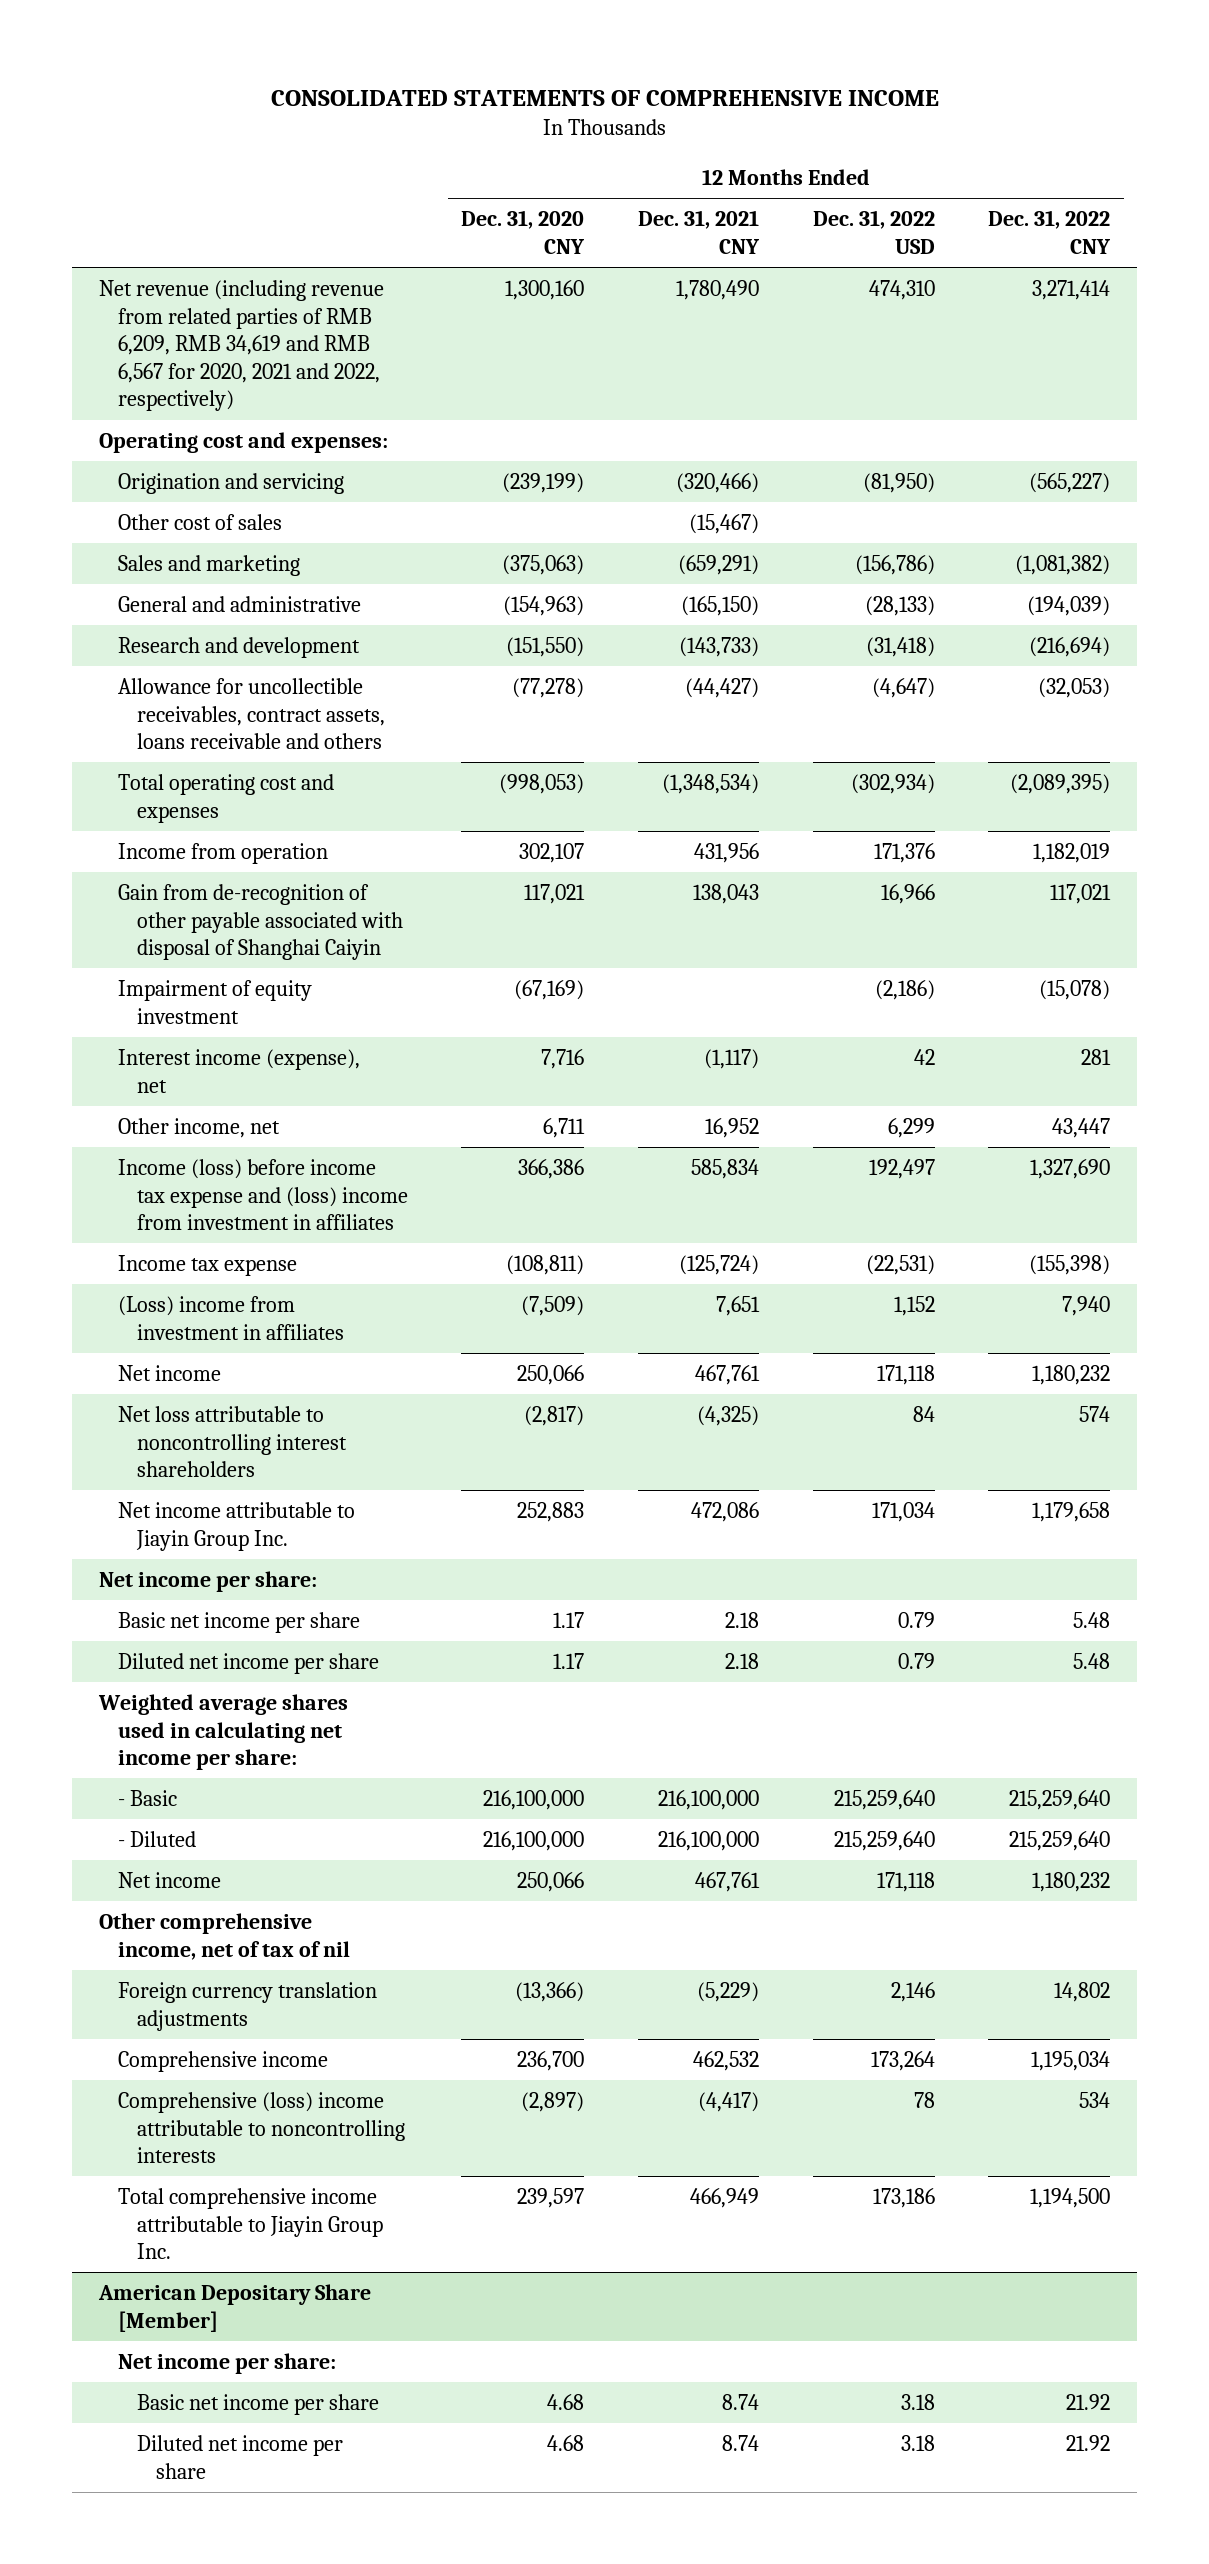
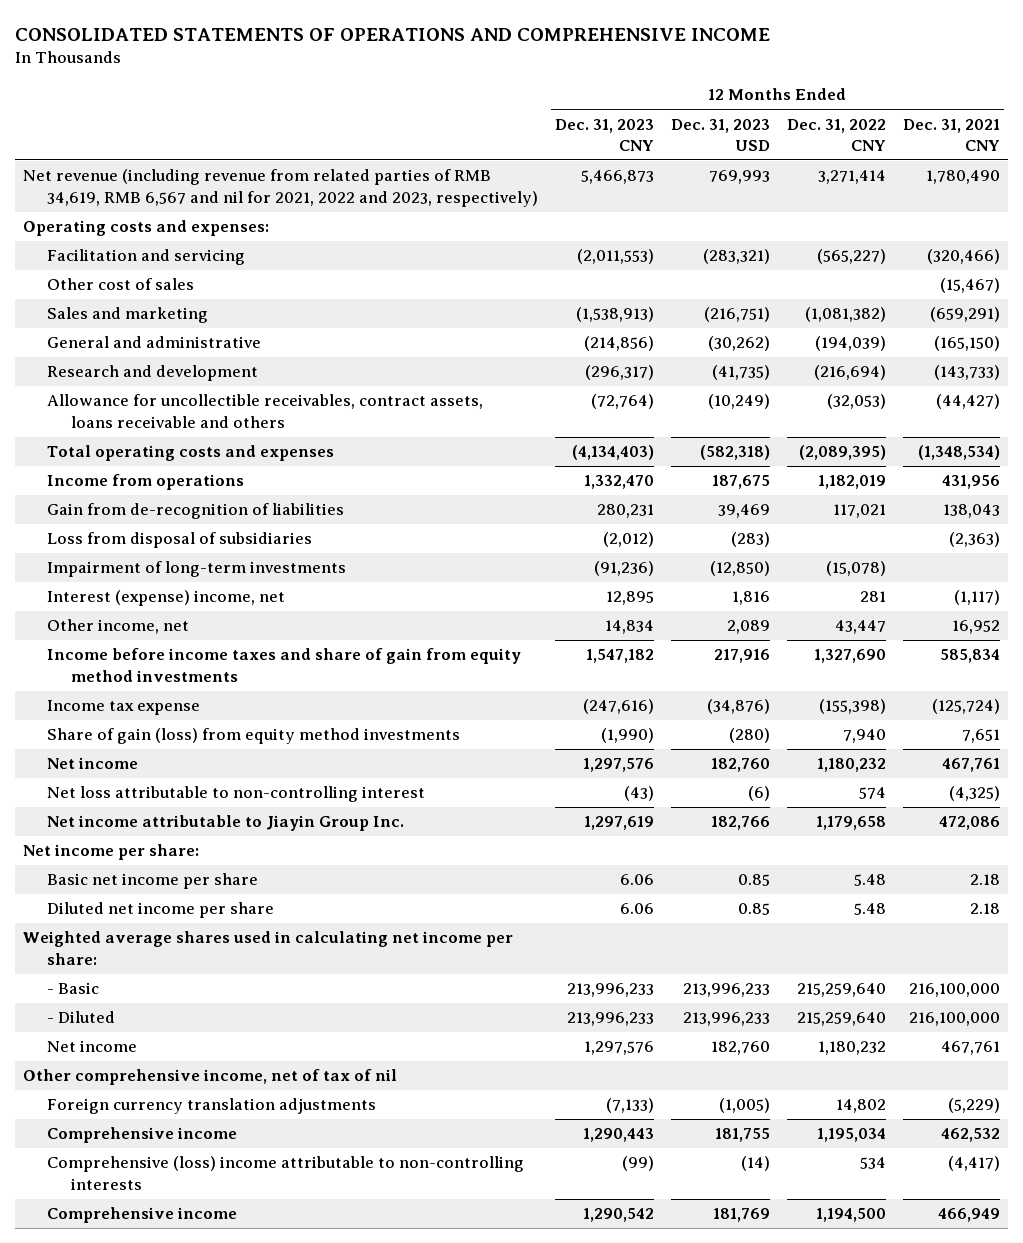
- CONSOLIDATED STATEMENTS OF COMPREHENSIVE INCOME
+ CONSOLIDATED STATEMENTS OF OPERATIONS AND COMPREHENSIVE INCOME
- | 12 Months Ended Dec. 31, 2020 CNY | 12 Months Ended Dec. 31, 2021 CNY | 12 Months Ended Dec. 31, 2022 USD | 12 Months Ended Dec. 31, 2022 CNY
+ | 12 Months Ended Dec. 31, 2023 CNY | 12 Months Ended Dec. 31, 2023 USD | 12 Months Ended Dec. 31, 2022 CNY | 12 Months Ended Dec. 31, 2021 CNY
- Net revenue (including revenue from related parties of RMB 6,209, RMB 34,619 and RMB 6,567 for 2020, 2021 and 2022, respectively) | 1,300,160 | 1,780,490 | 474,310 | 3,271,414
- Operating cost and expenses:
- Origination and servicing | (239,199) | (320,466) | (81,950) | (565,227)
+ Net revenue (including revenue from related parties of RMB 34,619, RMB 6,567 and nil for 2021, 2022 and 2023, respectively) | 5,466,873 | 769,993 | 3,271,414 | 1,780,490
+ Operating costs and expenses:
+ Facilitation and servicing | (2,011,553) | (283,321) | (565,227) | (320,466)
- Total operating cost and expenses | (998,053) | (1,348,534) | (302,934) | (2,089,395)
- Income from operation | 302,107 | 431,956 | 171,376 | 1,182,019
- Gain from de-recognition of other payable associated with disposal of Shanghai Caiyin | 117,021 | 138,043 | 16,966 | 117,021
- Impairment of equity investment | (67,169) | | (2,186) | (15,078)
- Interest income (expense), net | 7,716 | (1,117) | 42 | 281
+ Total operating costs and expenses | (4,134,403) | (582,318) | (2,089,395) | (1,348,534)
+ Income from operations | 1,332,470 | 187,675 | 1,182,019 | 431,956
+ Gain from de-recognition of liabilities | 280,231 | 39,469 | 117,021 | 138,043
+ Loss from disposal of subsidiaries | (2,012) | (283) | | (2,363)
+ Impairment of long-term investments | (91,236) | (12,850) | (15,078) |
+ Interest (expense) income, net | 12,895 | 1,816 | 281 | (1,117)
- Income (loss) before income tax expense and (loss) income from investment in affiliates | 366,386 | 585,834 | 192,497 | 1,327,690
+ Income before income taxes and share of gain from equity method investments | 1,547,182 | 217,916 | 1,327,690 | 585,834
- (Loss) income from investment in affiliates | (7,509) | 7,651 | 1,152 | 7,940
+ Share of gain (loss) from equity method investments | (1,990) | (280) | 7,940 | 7,651
- Net loss attributable to noncontrolling interest shareholders | (2,817) | (4,325) | 84 | 574
+ Net loss attributable to non-controlling interest | (43) | (6) | 574 | (4,325)
- Comprehensive (loss) income attributable to noncontrolling interests | (2,897) | (4,417) | 78 | 534
- Total comprehensive income attributable to Jiayin Group Inc. | 239,597 | 466,949 | 173,186 | 1,194,500
- American Depositary Share [Member]
- Net income per share:
- Basic net income per share | 4.68 | 8.74 | 3.18 | 21.92
- Diluted net income per share | 4.68 | 8.74 | 3.18 | 21.92
+ Comprehensive (loss) income attributable to non-controlling interests | (99) | (14) | 534 | (4,417)
+ Comprehensive income | 1,290,542 | 181,769 | 1,194,500 | 466,949

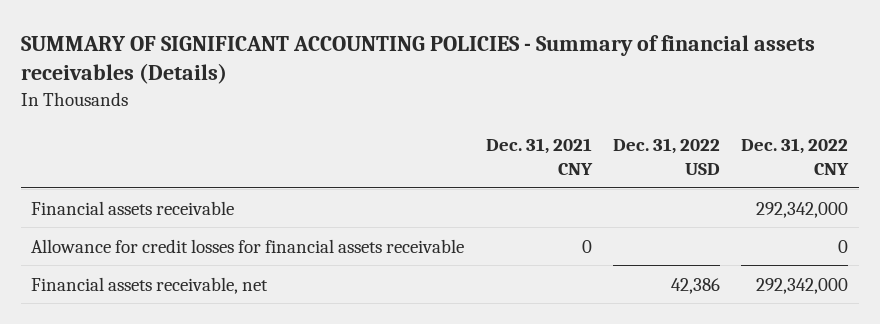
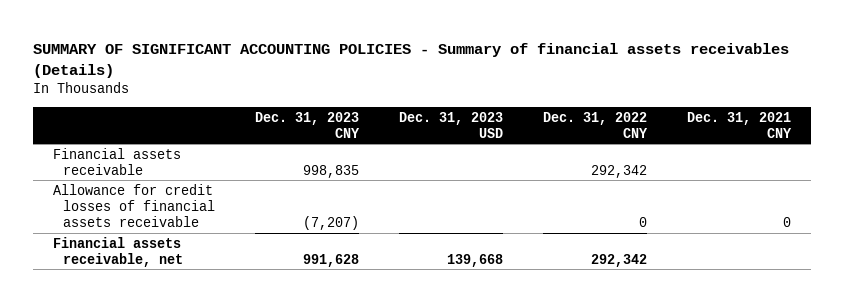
- | Dec. 31, 2021 CNY | Dec. 31, 2022 USD | Dec. 31, 2022 CNY
+ | Dec. 31, 2023 CNY | Dec. 31, 2023 USD | Dec. 31, 2022 CNY | Dec. 31, 2021 CNY
- Financial assets receivable | | | 292,342,000
- Allowance for credit losses for financial assets receivable | 0 | | 0
- Financial assets receivable, net | | 42,386 | 292,342,000
+ Financial assets receivable | 998,835 | | 292,342 |
+ Allowance for credit losses of financial assets receivable | (7,207) | | 0 | 0
+ Financial assets receivable, net | 991,628 | 139,668 | 292,342 |

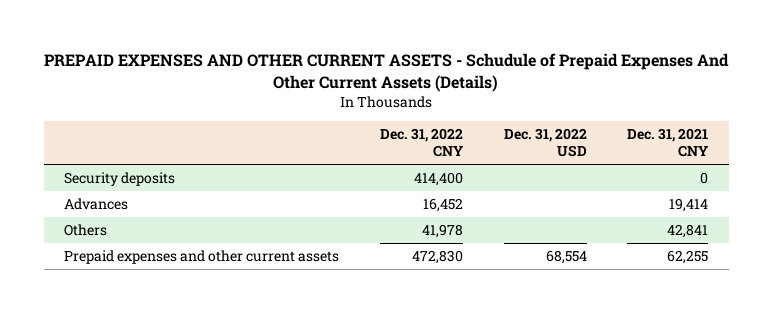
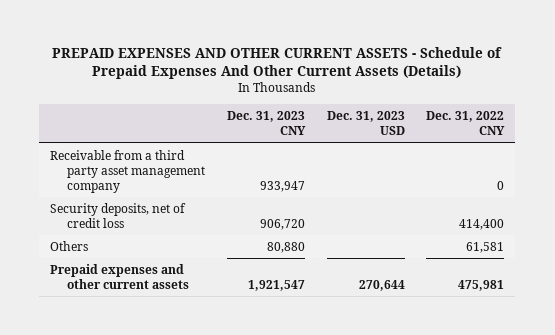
- PREPAID EXPENSES AND OTHER CURRENT ASSETS - Schudule of Prepaid Expenses And Other Current Assets (Details)
+ PREPAID EXPENSES AND OTHER CURRENT ASSETS - Schedule of Prepaid Expenses And Other Current Assets (Details)
- | Dec. 31, 2022 CNY | Dec. 31, 2022 USD | Dec. 31, 2021 CNY
+ | Dec. 31, 2023 CNY | Dec. 31, 2023 USD | Dec. 31, 2022 CNY
- Security deposits | 414,400 | | 0
- Advances | 16,452 | | 19,414
- Others | 41,978 | | 42,841
- Prepaid expenses and other current assets | 472,830 | 68,554 | 62,255
+ Receivable from a third party asset management company | 933,947 | | 0
+ Security deposits, net of credit loss | 906,720 | | 414,400
+ Others | 80,880 | | 61,581
+ Prepaid expenses and other current assets | 1,921,547 | 270,644 | 475,981

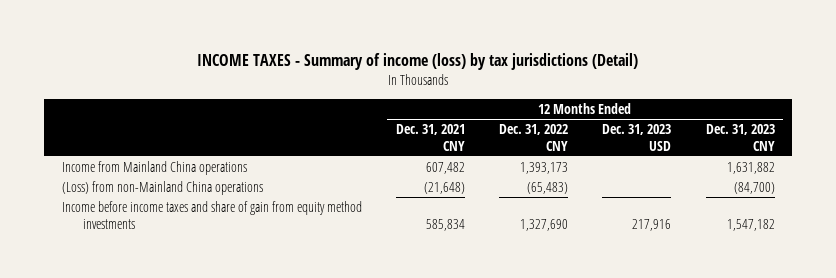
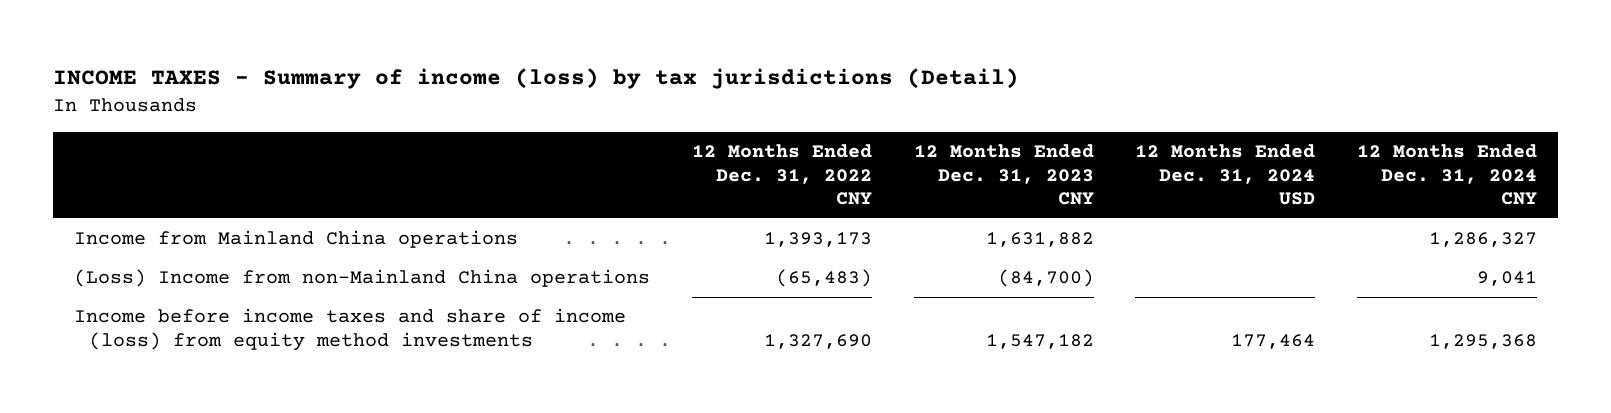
- | 12 Months Ended Dec. 31, 2021 CNY | 12 Months Ended Dec. 31, 2022 CNY | 12 Months Ended Dec. 31, 2023 USD | 12 Months Ended Dec. 31, 2023 CNY
+ | 12 Months Ended Dec. 31, 2022 CNY | 12 Months Ended Dec. 31, 2023 CNY | 12 Months Ended Dec. 31, 2024 USD | 12 Months Ended Dec. 31, 2024 CNY
- (Loss) from non-Mainland China operations | (21,648) | (65,483) | | (84,700)
- Income before income taxes and share of gain from equity method investments | 585,834 | 1,327,690 | 217,916 | 1,547,182
+ (Loss) Income from non-Mainland China operations | (65,483) | (84,700) | | 9,041
+ Income before income taxes and share of income (loss) from equity method investments | 1,327,690 | 1,547,182 | 177,464 | 1,295,368

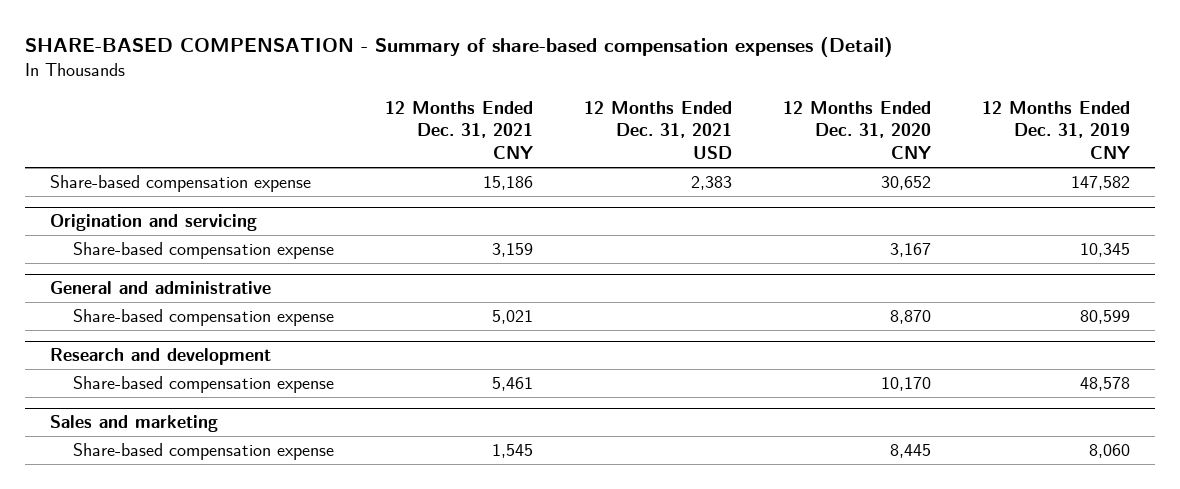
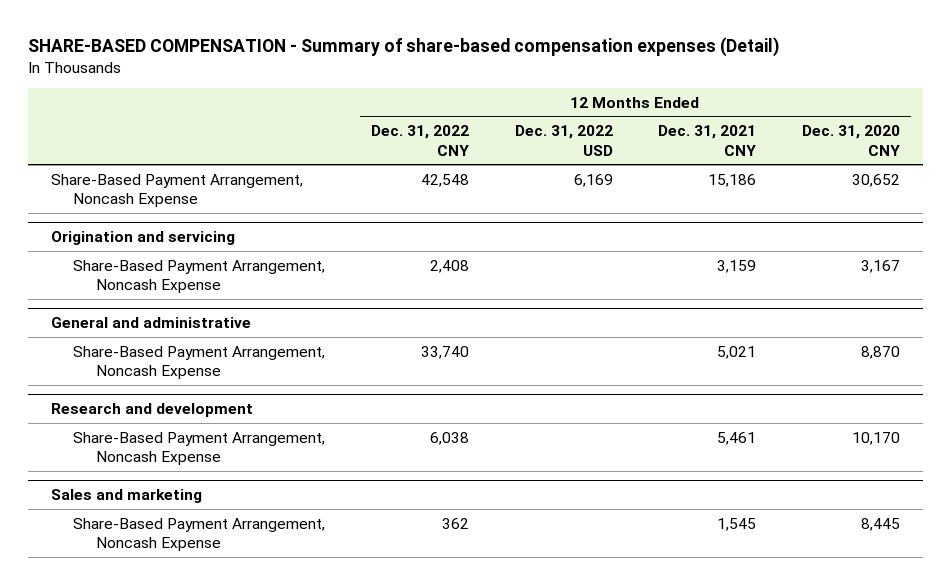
- | 12 Months Ended Dec. 31, 2021 CNY | 12 Months Ended Dec. 31, 2021 USD | 12 Months Ended Dec. 31, 2020 CNY | 12 Months Ended Dec. 31, 2019 CNY
+ | 12 Months Ended Dec. 31, 2022 CNY | 12 Months Ended Dec. 31, 2022 USD | 12 Months Ended Dec. 31, 2021 CNY | 12 Months Ended Dec. 31, 2020 CNY
- Share-based compensation expense | 15,186 | 2,383 | 30,652 | 147,582
+ Share-Based Payment Arrangement, Noncash Expense | 42,548 | 6,169 | 15,186 | 30,652
@ Origination and servicing
- Share-based compensation expense | 3,159 | | 3,167 | 10,345
+ Share-Based Payment Arrangement, Noncash Expense | 2,408 | | 3,159 | 3,167
@ General and administrative
- Share-based compensation expense | 5,021 | | 8,870 | 80,599
+ Share-Based Payment Arrangement, Noncash Expense | 33,740 | | 5,021 | 8,870
@ Research and development
- Share-based compensation expense | 5,461 | | 10,170 | 48,578
+ Share-Based Payment Arrangement, Noncash Expense | 6,038 | | 5,461 | 10,170
@ Sales and marketing
- Share-based compensation expense | 1,545 | | 8,445 | 8,060
+ Share-Based Payment Arrangement, Noncash Expense | 362 | | 1,545 | 8,445

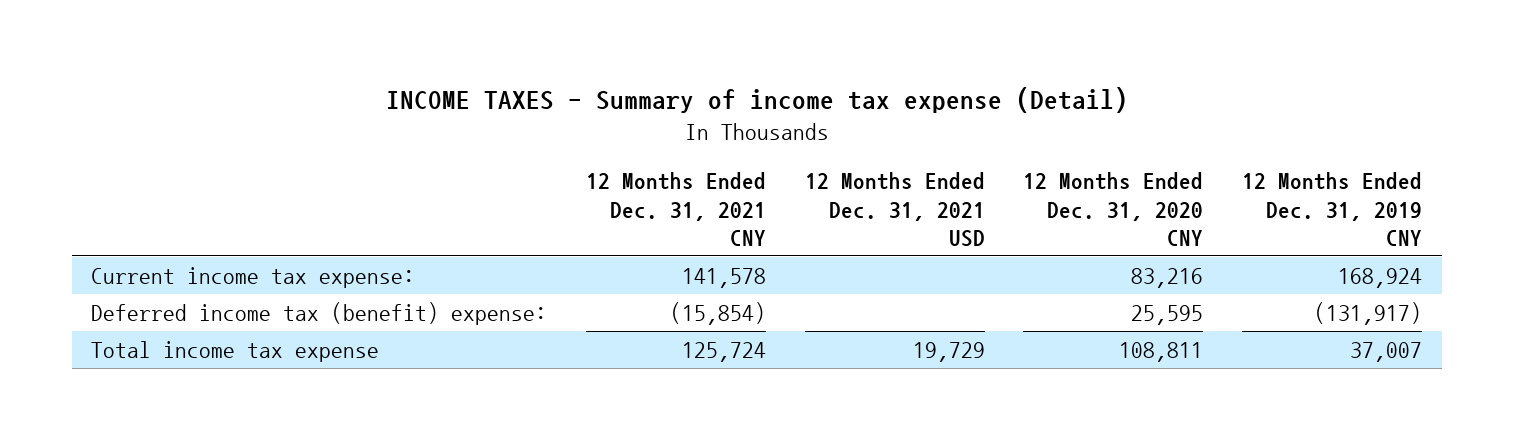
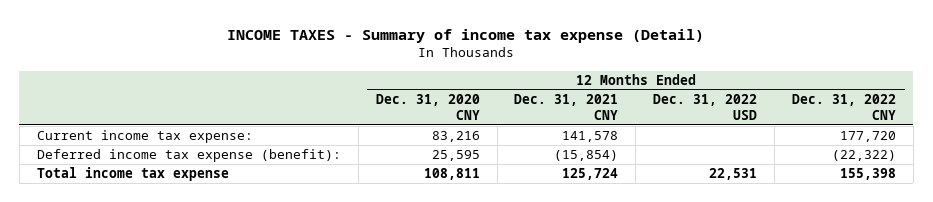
- | 12 Months Ended Dec. 31, 2021 CNY | 12 Months Ended Dec. 31, 2021 USD | 12 Months Ended Dec. 31, 2020 CNY | 12 Months Ended Dec. 31, 2019 CNY
+ | 12 Months Ended Dec. 31, 2020 CNY | 12 Months Ended Dec. 31, 2021 CNY | 12 Months Ended Dec. 31, 2022 USD | 12 Months Ended Dec. 31, 2022 CNY
- Deferred income tax (benefit) expense: | (15,854) | | 25,595 | (131,917)
+ Deferred income tax expense (benefit): | 25,595 | (15,854) | | (22,322)

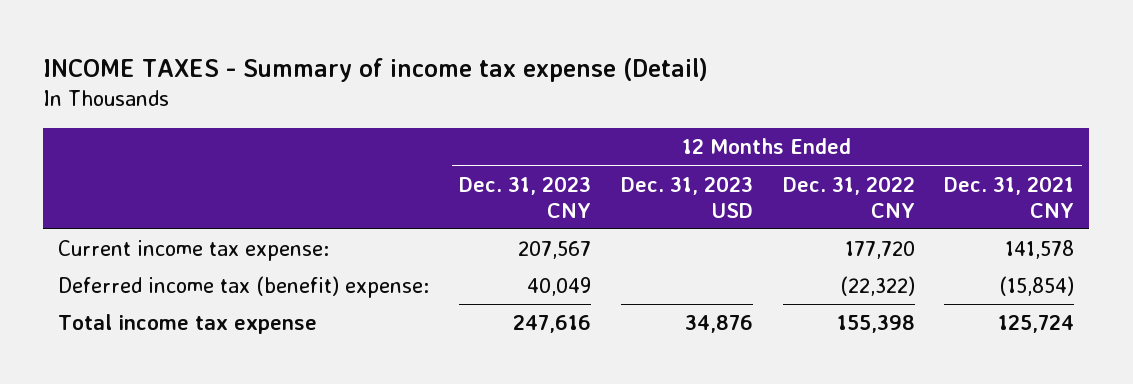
- | 12 Months Ended Dec. 31, 2020 CNY | 12 Months Ended Dec. 31, 2021 CNY | 12 Months Ended Dec. 31, 2022 USD | 12 Months Ended Dec. 31, 2022 CNY
+ | 12 Months Ended Dec. 31, 2023 CNY | 12 Months Ended Dec. 31, 2023 USD | 12 Months Ended Dec. 31, 2022 CNY | 12 Months Ended Dec. 31, 2021 CNY
- Deferred income tax expense (benefit): | 25,595 | (15,854) | | (22,322)
+ Deferred income tax (benefit) expense: | 40,049 | | (22,322) | (15,854)

